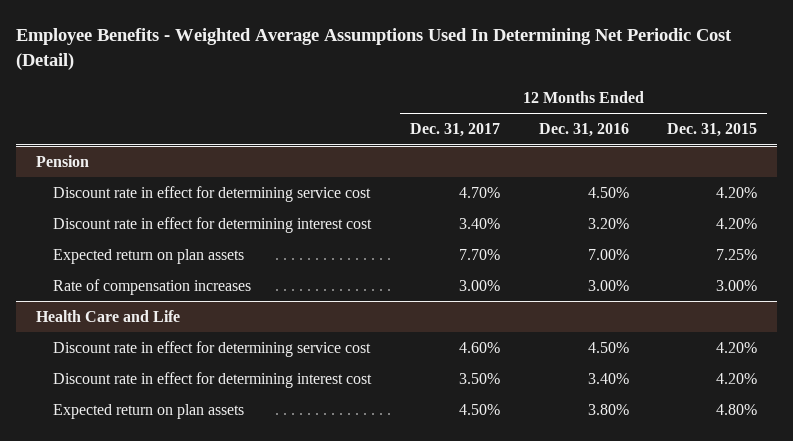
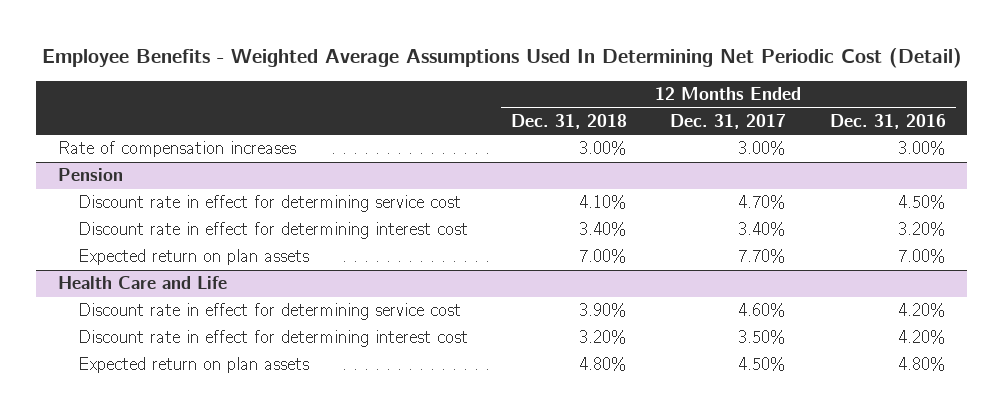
- | 12 Months Ended Dec. 31, 2017 | 12 Months Ended Dec. 31, 2016 | 12 Months Ended Dec. 31, 2015
+ | 12 Months Ended Dec. 31, 2018 | 12 Months Ended Dec. 31, 2017 | 12 Months Ended Dec. 31, 2016
+ Rate of compensation increases | 3.00% | 3.00% | 3.00%
@ Pension
- Rate of compensation increases | 3.00% | 3.00% | 3.00%
@ Health Care and Life
- Discount rate in effect for determining service cost | 4.60% | 4.50% | 4.20%
- Discount rate in effect for determining interest cost | 3.50% | 3.40% | 4.20%
- Expected return on plan assets | 4.50% | 3.80% | 4.80%
+ Discount rate in effect for determining service cost | 3.90% | 4.60% | 4.20%
+ Discount rate in effect for determining interest cost | 3.20% | 3.50% | 4.20%
+ Expected return on plan assets | 4.80% | 4.50% | 4.80%

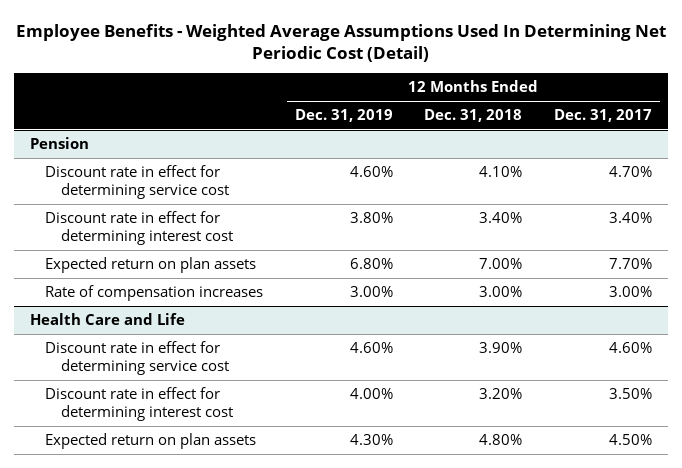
- | 12 Months Ended Dec. 31, 2018 | 12 Months Ended Dec. 31, 2017 | 12 Months Ended Dec. 31, 2016
+ | 12 Months Ended Dec. 31, 2019 | 12 Months Ended Dec. 31, 2018 | 12 Months Ended Dec. 31, 2017
- Rate of compensation increases | 3.00% | 3.00% | 3.00%
@ Pension
+ Rate of compensation increases | 3.00% | 3.00% | 3.00%

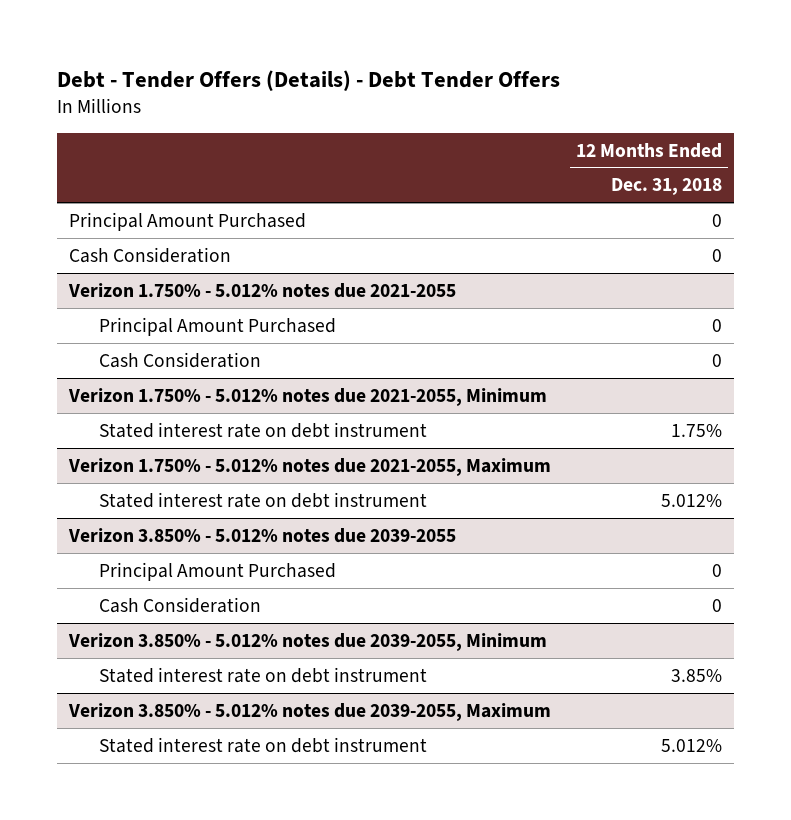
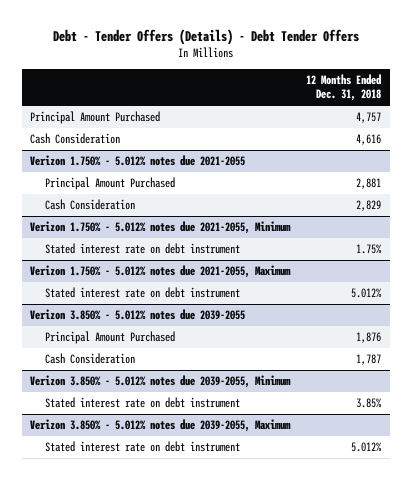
- Principal Amount Purchased | 0
- Cash Consideration | 0
+ Principal Amount Purchased | 4,757
+ Cash Consideration | 4,616
@ Verizon 1.750% - 5.012% notes due 2021-2055
- Principal Amount Purchased | 0
- Cash Consideration | 0
+ Principal Amount Purchased | 2,881
+ Cash Consideration | 2,829
@ Verizon 3.850% - 5.012% notes due 2039-2055
- Principal Amount Purchased | 0
- Cash Consideration | 0
+ Principal Amount Purchased | 1,876
+ Cash Consideration | 1,787

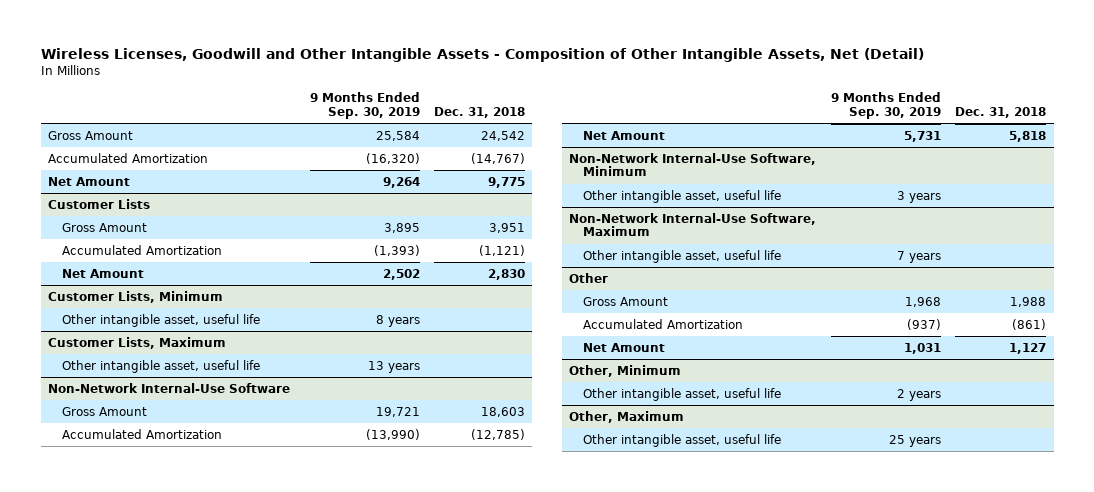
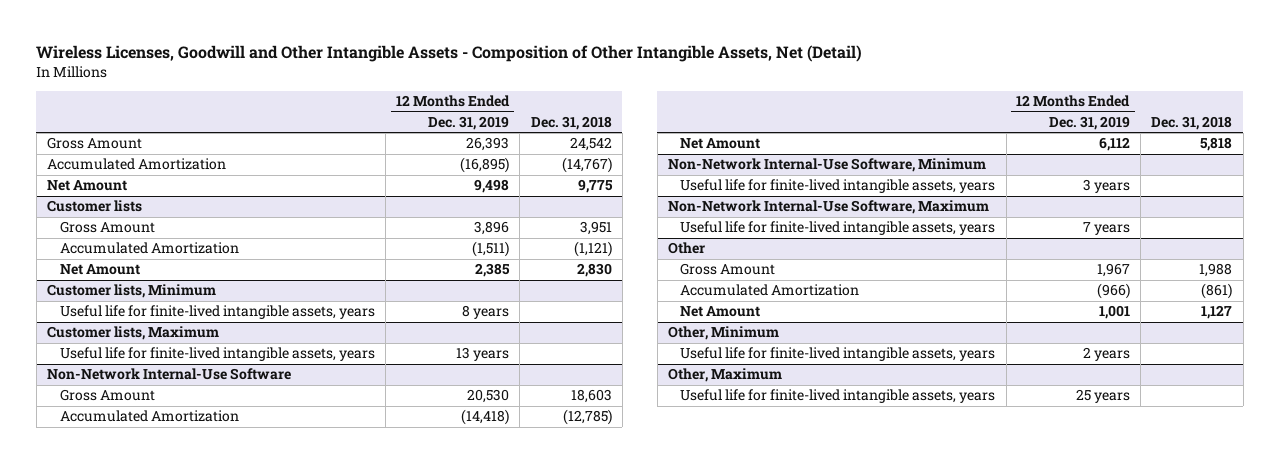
- | 9 Months Ended Sep. 30, 2019 | Dec. 31, 2018
+ | 12 Months Ended Dec. 31, 2019 | Dec. 31, 2018
- Customer Lists
+ Customer lists
- Customer Lists, Minimum
- Other intangible asset, useful life | 8 years |
- Customer Lists, Maximum
- Other intangible asset, useful life | 13 years |
+ Customer lists, Minimum
+ Useful life for finite-lived intangible assets, years | 8 years |
+ Customer lists, Maximum
+ Useful life for finite-lived intangible assets, years | 13 years |
@ Non-Network Internal-Use Software, Minimum
- Other intangible asset, useful life | 3 years |
+ Useful life for finite-lived intangible assets, years | 3 years |
@ Non-Network Internal-Use Software, Maximum
- Other intangible asset, useful life | 7 years |
+ Useful life for finite-lived intangible assets, years | 7 years |
@ Other, Minimum
- Other intangible asset, useful life | 2 years |
+ Useful life for finite-lived intangible assets, years | 2 years |
@ Other, Maximum
- Other intangible asset, useful life | 25 years |
+ Useful life for finite-lived intangible assets, years | 25 years |

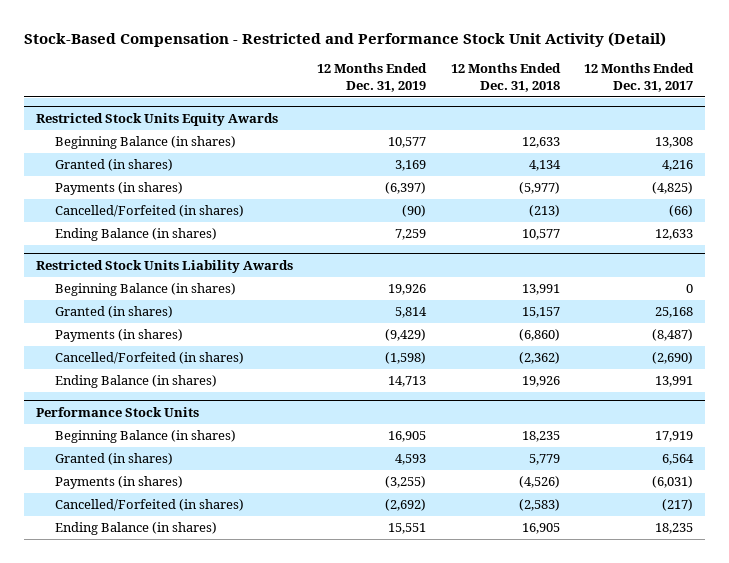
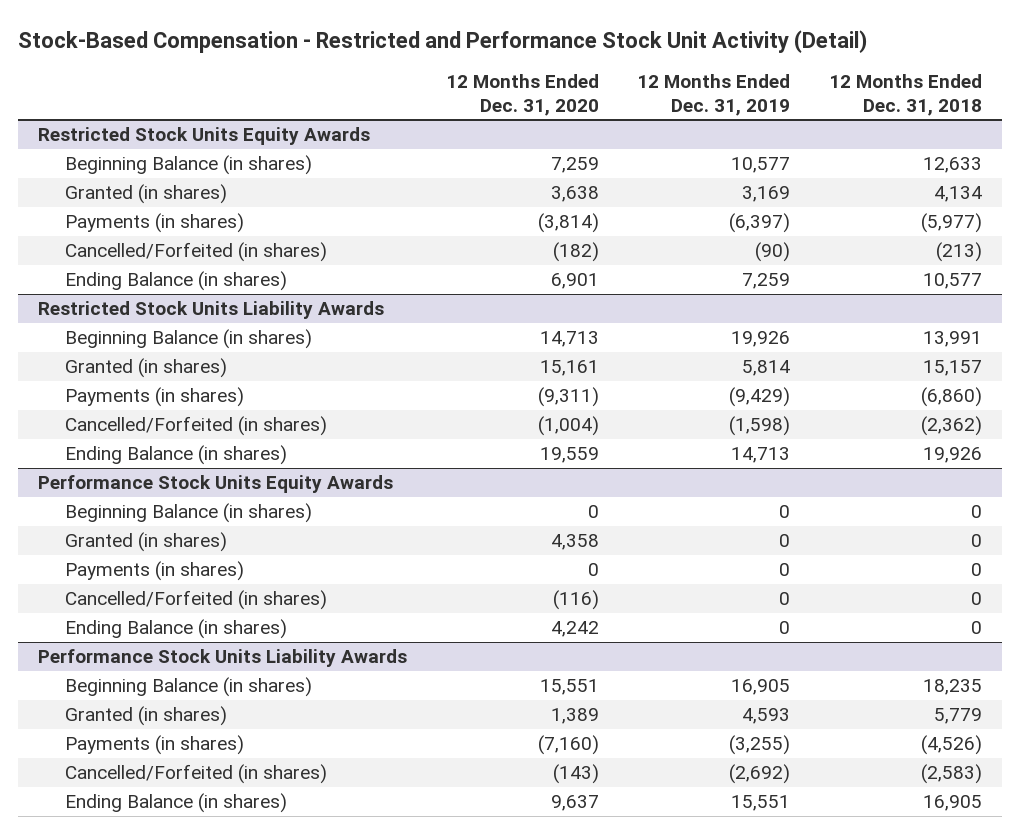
- | 12 Months Ended Dec. 31, 2019 | 12 Months Ended Dec. 31, 2018 | 12 Months Ended Dec. 31, 2017
+ | 12 Months Ended Dec. 31, 2020 | 12 Months Ended Dec. 31, 2019 | 12 Months Ended Dec. 31, 2018
- Performance Stock Units
+ Performance Stock Units Equity Awards
+ Beginning Balance (in shares) | 0 | 0 | 0
+ Granted (in shares) | 4,358 | 0 | 0
+ Payments (in shares) | 0 | 0 | 0
+ Cancelled/Forfeited (in shares) | (116) | 0 | 0
+ Ending Balance (in shares) | 4,242 | 0 | 0
+ Performance Stock Units Liability Awards

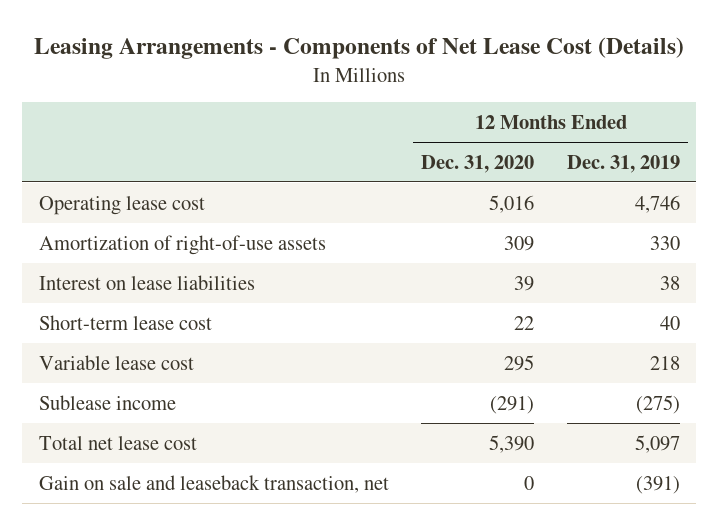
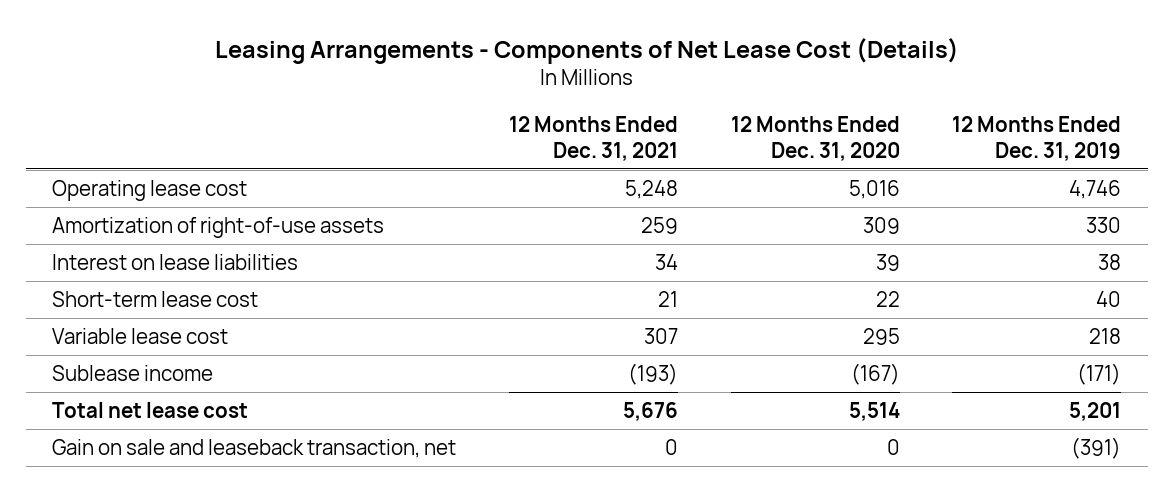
- | 12 Months Ended Dec. 31, 2020 | 12 Months Ended Dec. 31, 2019
+ | 12 Months Ended Dec. 31, 2021 | 12 Months Ended Dec. 31, 2020 | 12 Months Ended Dec. 31, 2019
- Sublease income | (291) | (275)
- Total net lease cost | 5,390 | 5,097
+ Sublease income | (193) | (167) | (171)
+ Total net lease cost | 5,676 | 5,514 | 5,201

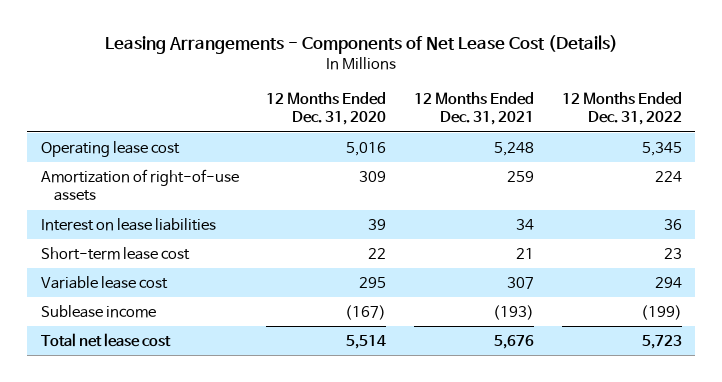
- | 12 Months Ended Dec. 31, 2021 | 12 Months Ended Dec. 31, 2020 | 12 Months Ended Dec. 31, 2019
+ | 12 Months Ended Dec. 31, 2020 | 12 Months Ended Dec. 31, 2021 | 12 Months Ended Dec. 31, 2022
- Gain on sale and leaseback transaction, net | 0 | 0 | (391)

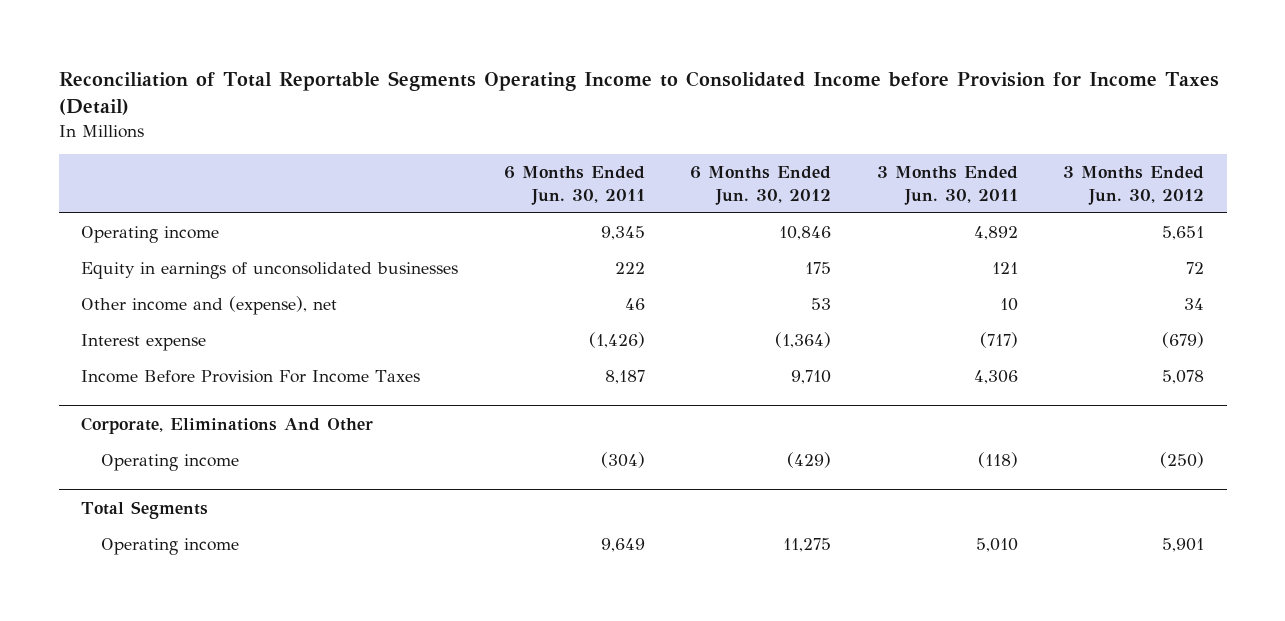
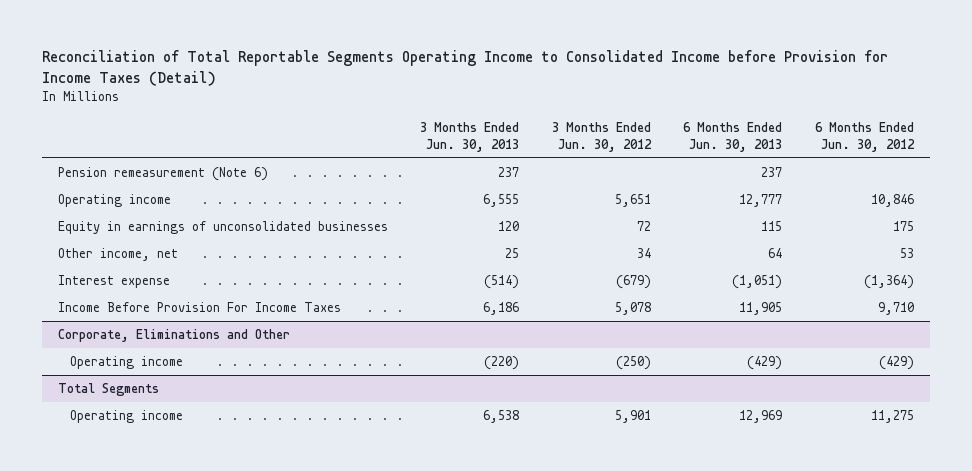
- | 6 Months Ended Jun. 30, 2011 | 6 Months Ended Jun. 30, 2012 | 3 Months Ended Jun. 30, 2011 | 3 Months Ended Jun. 30, 2012
+ | 3 Months Ended Jun. 30, 2013 | 3 Months Ended Jun. 30, 2012 | 6 Months Ended Jun. 30, 2013 | 6 Months Ended Jun. 30, 2012
+ Pension remeasurement (Note 6) | 237 | | 237 |
- Other income and (expense), net | 46 | 53 | 10 | 34
+ Other income, net | 25 | 34 | 64 | 53
- Corporate, Eliminations And Other
+ Corporate, Eliminations and Other

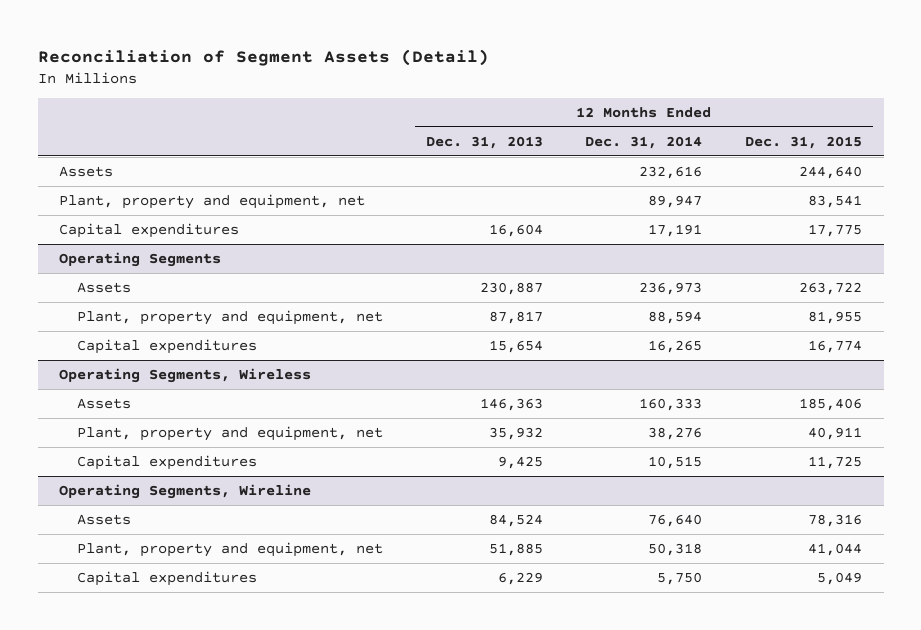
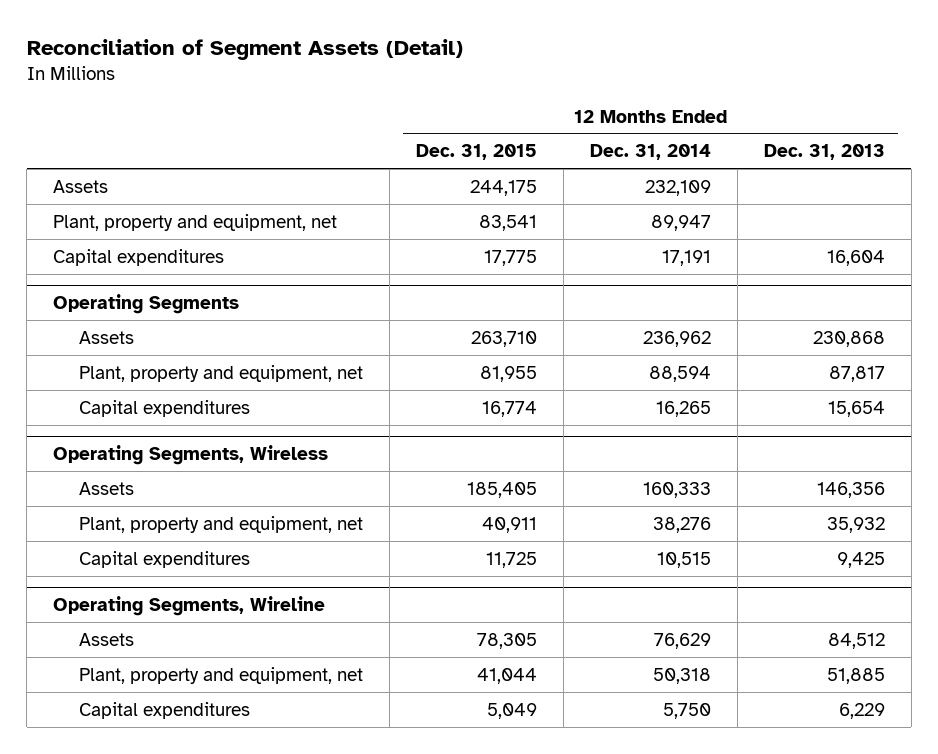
- | 12 Months Ended Dec. 31, 2013 | 12 Months Ended Dec. 31, 2014 | 12 Months Ended Dec. 31, 2015
+ | 12 Months Ended Dec. 31, 2015 | 12 Months Ended Dec. 31, 2014 | 12 Months Ended Dec. 31, 2013
- Assets | | 232,616 | 244,640
+ Assets | 244,175 | 232,109 |
@ Operating Segments
- Assets | 230,887 | 236,973 | 263,722
+ Assets | 263,710 | 236,962 | 230,868
@ Operating Segments, Wireless
- Assets | 146,363 | 160,333 | 185,406
+ Assets | 185,405 | 160,333 | 146,356
@ Operating Segments, Wireline
- Assets | 84,524 | 76,640 | 78,316
+ Assets | 78,305 | 76,629 | 84,512

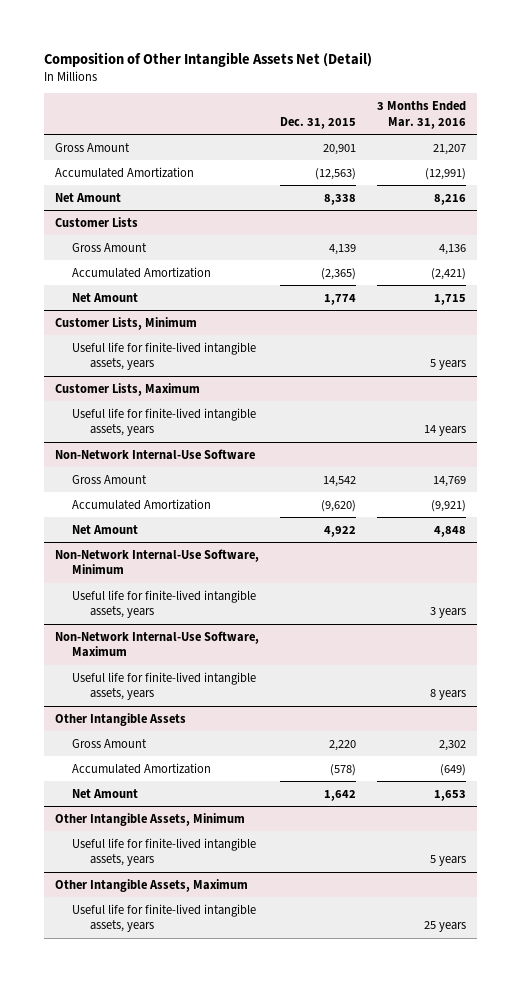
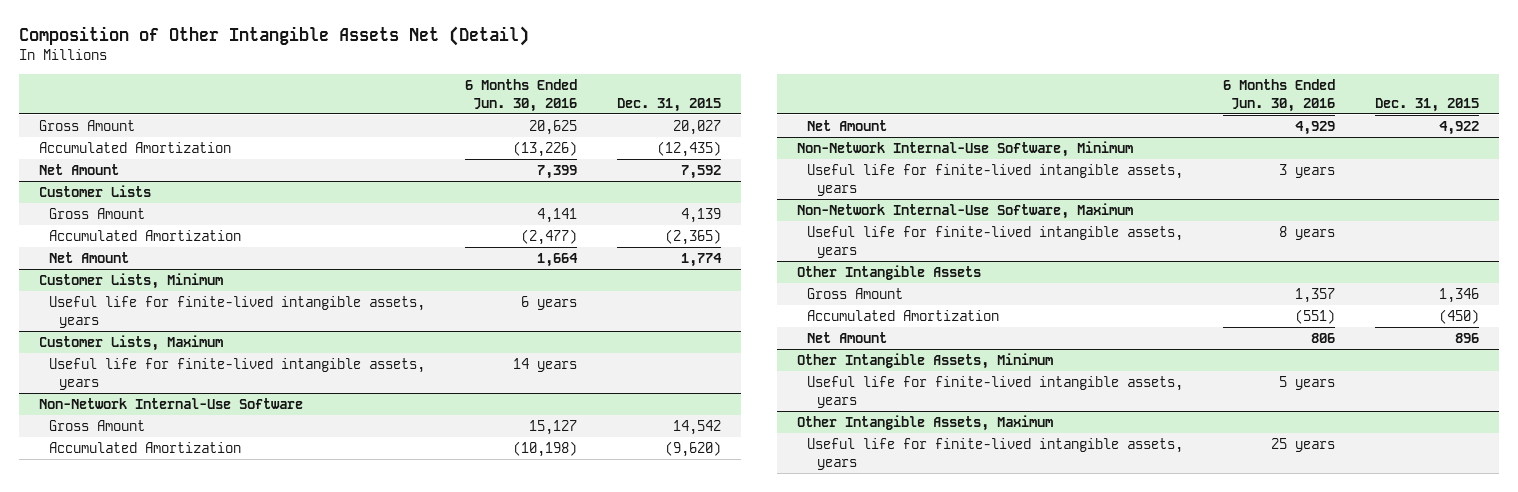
- | Dec. 31, 2015 | 3 Months Ended Mar. 31, 2016
+ | 6 Months Ended Jun. 30, 2016 | Dec. 31, 2015
- Gross Amount | 20,901 | 21,207
- Accumulated Amortization | (12,563) | (12,991)
- Net Amount | 8,338 | 8,216
+ Gross Amount | 20,625 | 20,027
+ Accumulated Amortization | (13,226) | (12,435)
+ Net Amount | 7,399 | 7,592
@ Other Intangible Assets
- Gross Amount | 2,220 | 2,302
- Accumulated Amortization | (578) | (649)
- Net Amount | 1,642 | 1,653
+ Gross Amount | 1,357 | 1,346
+ Accumulated Amortization | (551) | (450)
+ Net Amount | 806 | 896

